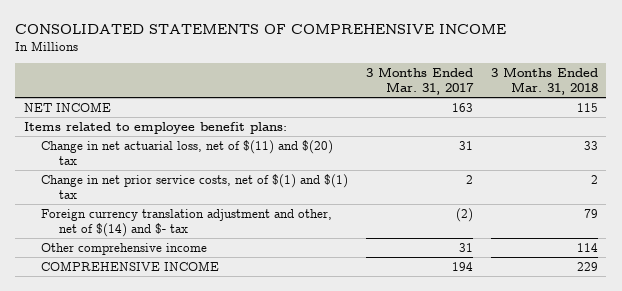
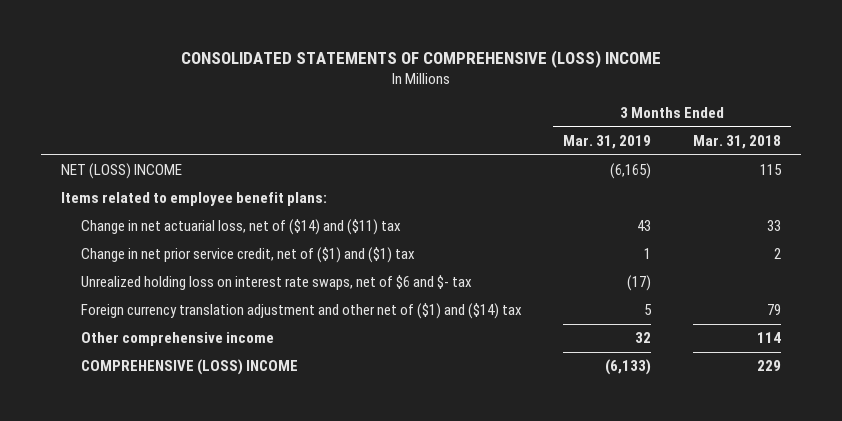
- CONSOLIDATED STATEMENTS OF COMPREHENSIVE INCOME
+ CONSOLIDATED STATEMENTS OF COMPREHENSIVE (LOSS) INCOME
- | 3 Months Ended Mar. 31, 2017 | 3 Months Ended Mar. 31, 2018
+ | 3 Months Ended Mar. 31, 2019 | 3 Months Ended Mar. 31, 2018
- NET INCOME | 163 | 115
+ NET (LOSS) INCOME | (6,165) | 115
- Change in net actuarial loss, net of $(11) and $(20) tax | 31 | 33
- Change in net prior service costs, net of $(1) and $(1) tax | 2 | 2
- Foreign currency translation adjustment and other, net of $(14) and $- tax | (2) | 79
+ Change in net actuarial loss, net of ($14) and ($11) tax | 43 | 33
+ Change in net prior service credit, net of ($1) and ($1) tax | 1 | 2
+ Unrealized holding loss on interest rate swaps, net of $6 and $- tax | (17) |
+ Foreign currency translation adjustment and other net of ($1) and ($14) tax | 5 | 79
- COMPREHENSIVE INCOME | 194 | 229
+ COMPREHENSIVE (LOSS) INCOME | (6,133) | 229

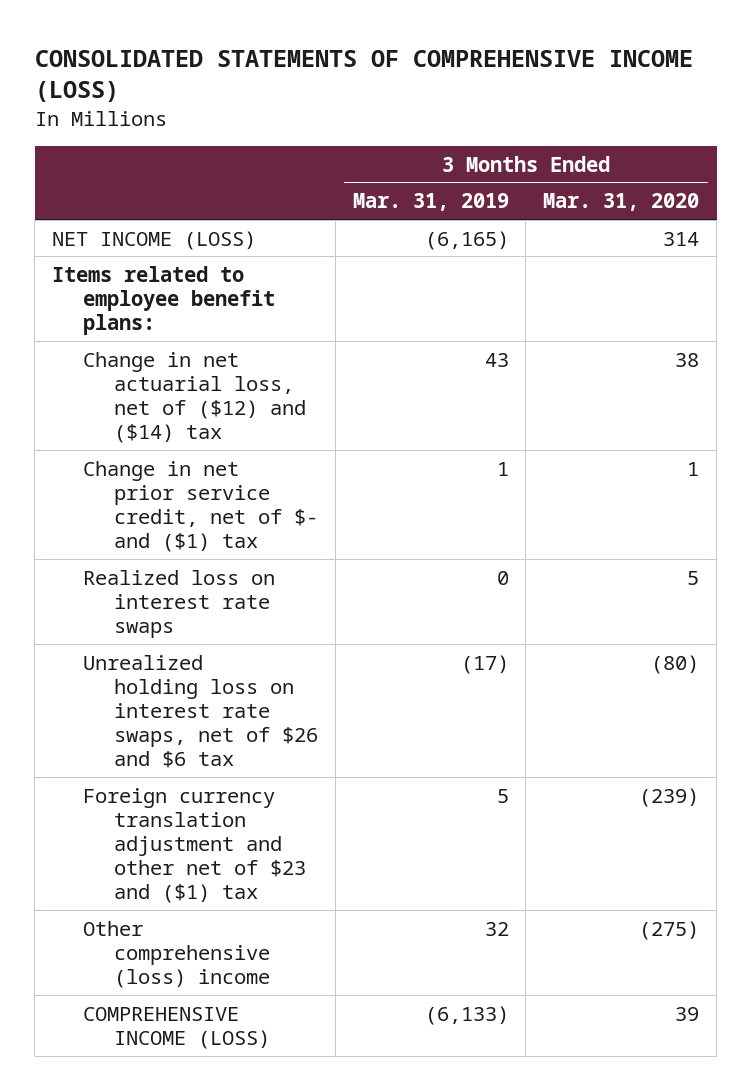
- CONSOLIDATED STATEMENTS OF COMPREHENSIVE (LOSS) INCOME
+ CONSOLIDATED STATEMENTS OF COMPREHENSIVE INCOME (LOSS)
- | 3 Months Ended Mar. 31, 2019 | 3 Months Ended Mar. 31, 2018
+ | 3 Months Ended Mar. 31, 2019 | 3 Months Ended Mar. 31, 2020
- NET (LOSS) INCOME | (6,165) | 115
+ NET INCOME (LOSS) | (6,165) | 314
- Change in net actuarial loss, net of ($14) and ($11) tax | 43 | 33
- Change in net prior service credit, net of ($1) and ($1) tax | 1 | 2
- Unrealized holding loss on interest rate swaps, net of $6 and $- tax | (17) |
- Foreign currency translation adjustment and other net of ($1) and ($14) tax | 5 | 79
- Other comprehensive income | 32 | 114
- COMPREHENSIVE (LOSS) INCOME | (6,133) | 229
+ Change in net actuarial loss, net of ($12) and ($14) tax | 43 | 38
+ Change in net prior service credit, net of $- and ($1) tax | 1 | 1
+ Realized loss on interest rate swaps | 0 | 5
+ Unrealized holding loss on interest rate swaps, net of $26 and $6 tax | (17) | (80)
+ Foreign currency translation adjustment and other net of $23 and ($1) tax | 5 | (239)
+ Other comprehensive (loss) income | 32 | (275)
+ COMPREHENSIVE INCOME (LOSS) | (6,133) | 39

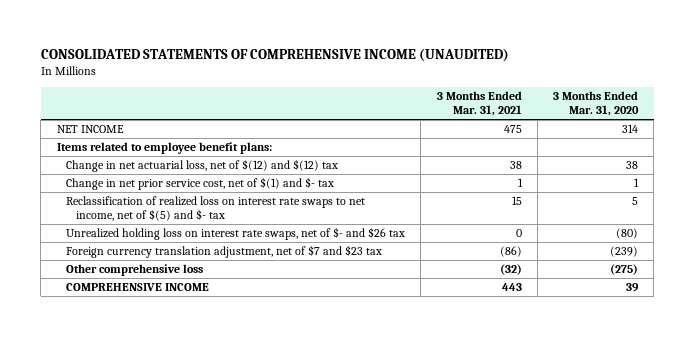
- CONSOLIDATED STATEMENTS OF COMPREHENSIVE INCOME (LOSS)
+ CONSOLIDATED STATEMENTS OF COMPREHENSIVE INCOME (UNAUDITED)
- | 3 Months Ended Mar. 31, 2019 | 3 Months Ended Mar. 31, 2020
+ | 3 Months Ended Mar. 31, 2021 | 3 Months Ended Mar. 31, 2020
- NET INCOME (LOSS) | (6,165) | 314
+ NET INCOME | 475 | 314
- Change in net actuarial loss, net of ($12) and ($14) tax | 43 | 38
- Change in net prior service credit, net of $- and ($1) tax | 1 | 1
- Realized loss on interest rate swaps | 0 | 5
- Unrealized holding loss on interest rate swaps, net of $26 and $6 tax | (17) | (80)
- Foreign currency translation adjustment and other net of $23 and ($1) tax | 5 | (239)
- Other comprehensive (loss) income | 32 | (275)
- COMPREHENSIVE INCOME (LOSS) | (6,133) | 39
+ Change in net actuarial loss, net of $(12) and $(12) tax | 38 | 38
+ Change in net prior service cost, net of $(1) and $- tax | 1 | 1
+ Reclassification of realized loss on interest rate swaps to net income, net of $(5) and $- tax | 15 | 5
+ Unrealized holding loss on interest rate swaps, net of $- and $26 tax | 0 | (80)
+ Foreign currency translation adjustment, net of $7 and $23 tax | (86) | (239)
+ Other comprehensive loss | (32) | (275)
+ COMPREHENSIVE INCOME | 443 | 39

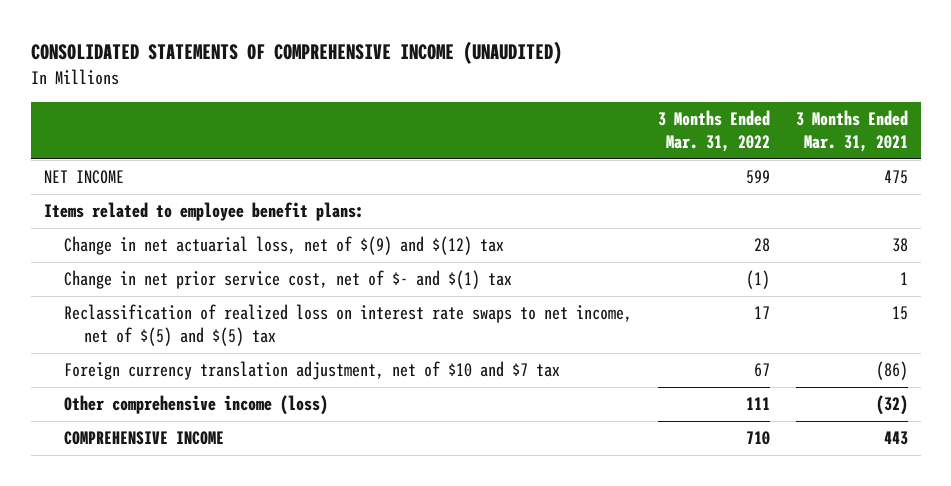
- | 3 Months Ended Mar. 31, 2021 | 3 Months Ended Mar. 31, 2020
+ | 3 Months Ended Mar. 31, 2022 | 3 Months Ended Mar. 31, 2021
- Change in net actuarial loss, net of $(12) and $(12) tax | 38 | 38
- Change in net prior service cost, net of $(1) and $- tax | 1 | 1
- Reclassification of realized loss on interest rate swaps to net income, net of $(5) and $- tax | 15 | 5
- Unrealized holding loss on interest rate swaps, net of $- and $26 tax | 0 | (80)
- Foreign currency translation adjustment, net of $7 and $23 tax | (86) | (239)
- Other comprehensive loss | (32) | (275)
+ Change in net actuarial loss, net of $(9) and $(12) tax | 28 | 38
+ Change in net prior service cost, net of $- and $(1) tax | (1) | 1
+ Reclassification of realized loss on interest rate swaps to net income, net of $(5) and $(5) tax | 17 | 15
+ Foreign currency translation adjustment, net of $10 and $7 tax | 67 | (86)
+ Other comprehensive income (loss) | 111 | (32)

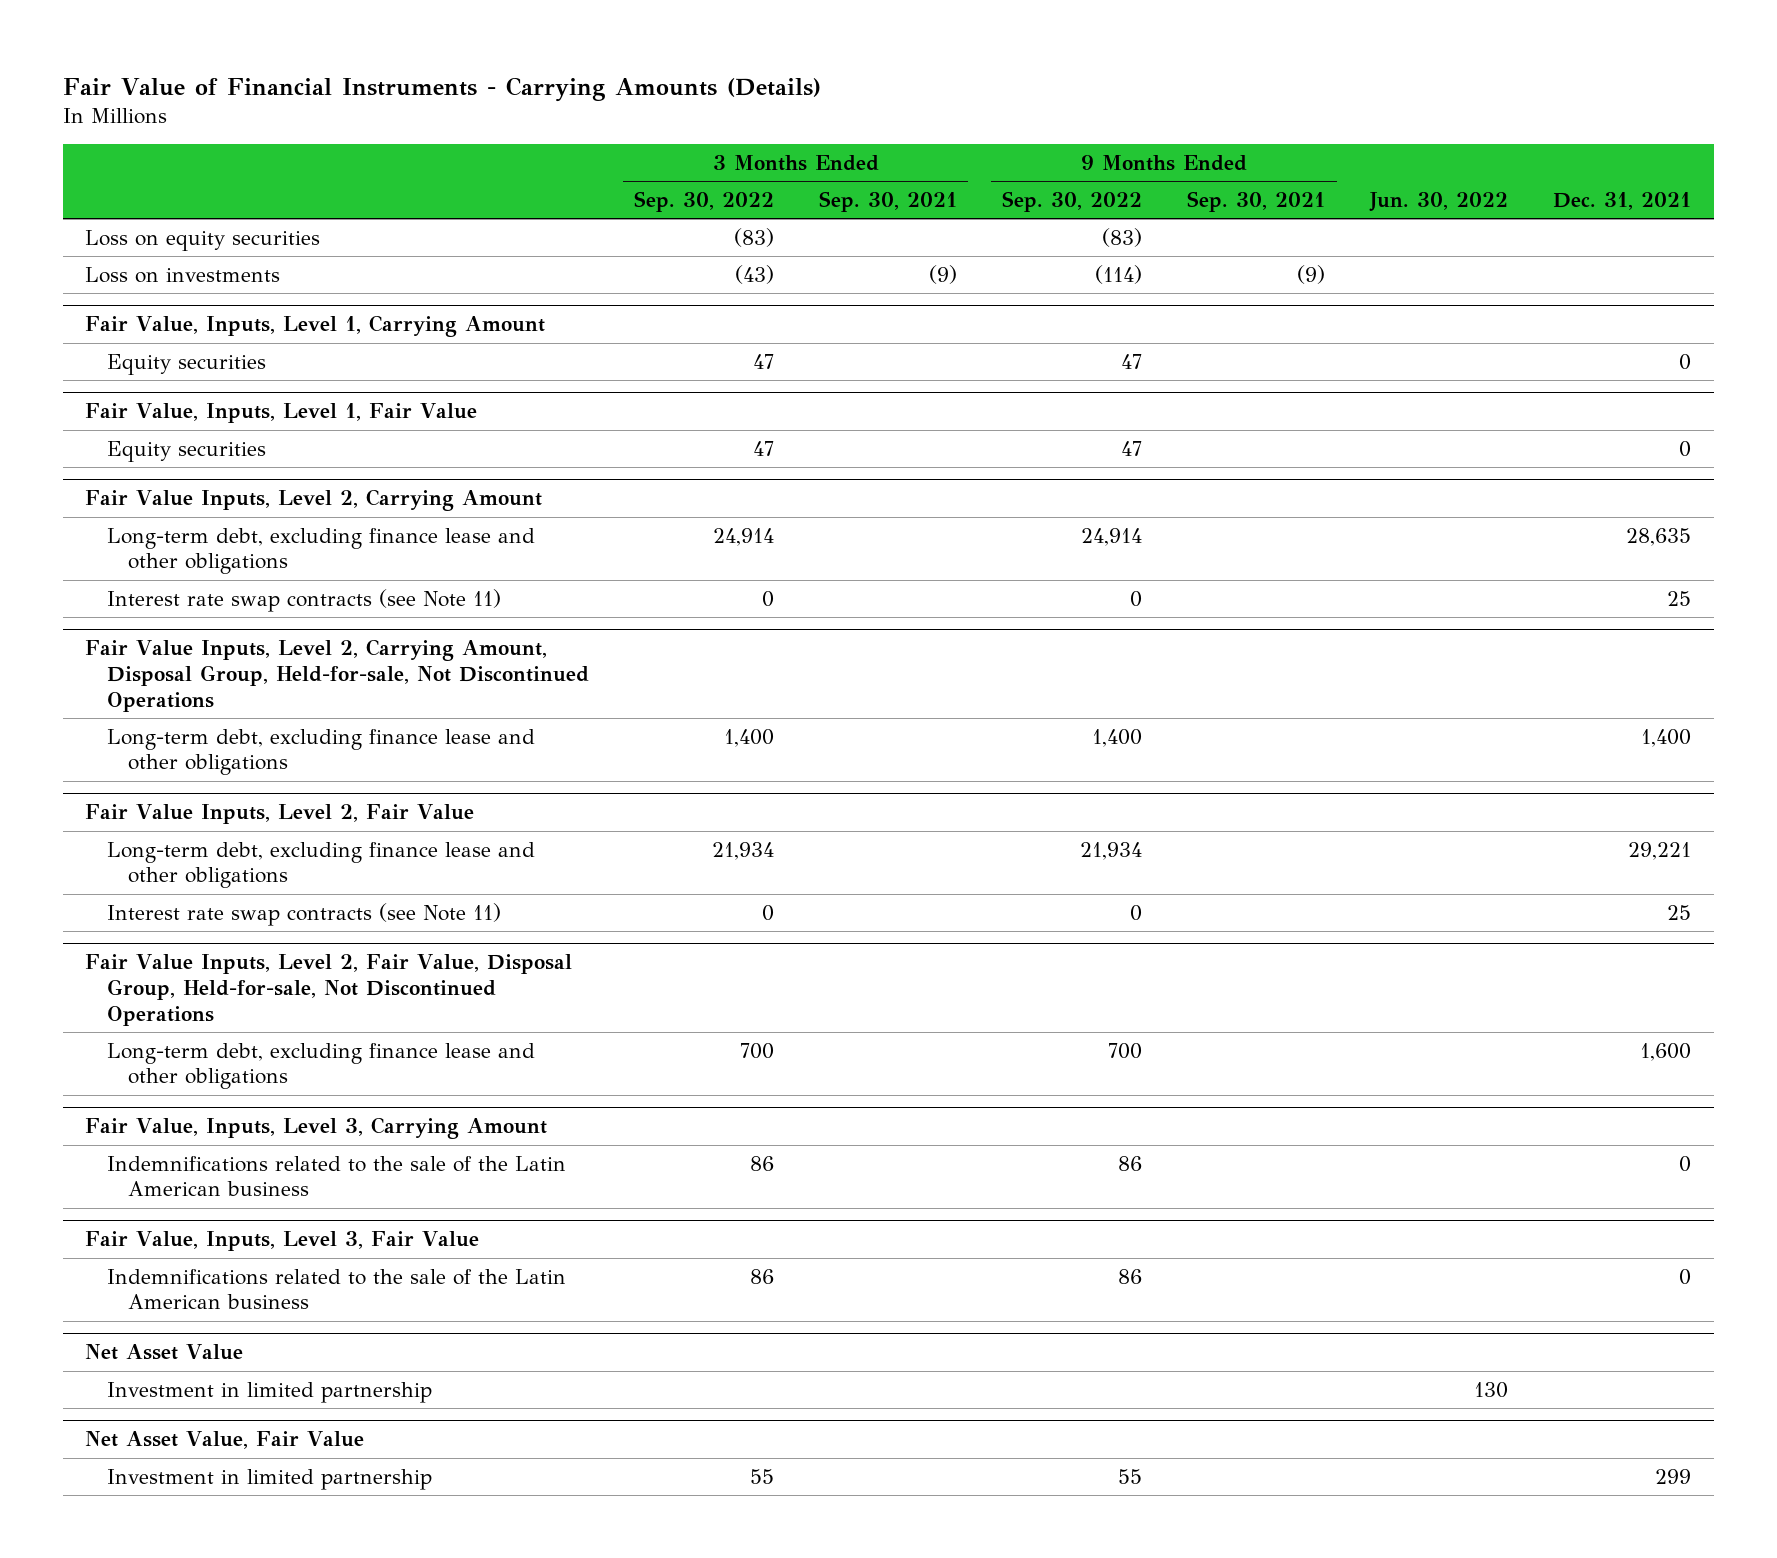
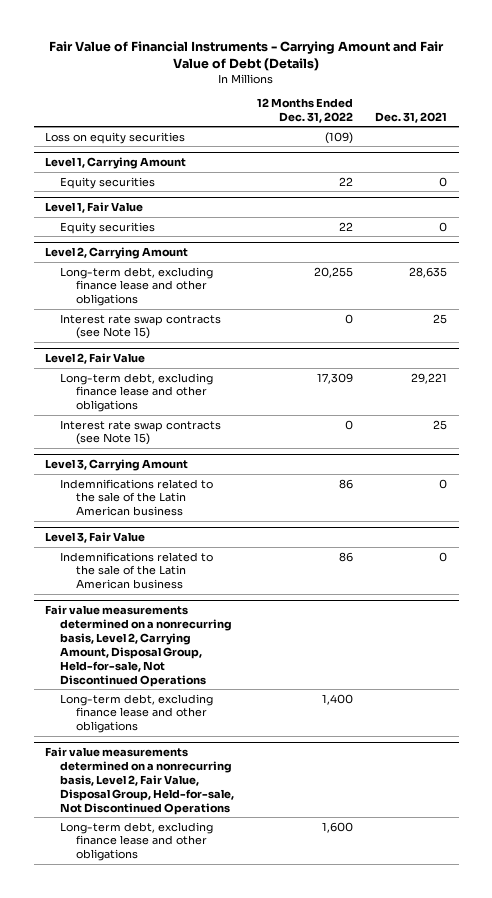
- Fair Value of Financial Instruments - Carrying Amounts (Details)
+ Fair Value of Financial Instruments - Carrying Amount and Fair Value of Debt (Details)
- | 3 Months Ended Sep. 30, 2022 | 3 Months Ended Sep. 30, 2021 | 9 Months Ended Sep. 30, 2022 | 9 Months Ended Sep. 30, 2021 | Jun. 30, 2022 | Dec. 31, 2021
+ | 12 Months Ended Dec. 31, 2022 | Dec. 31, 2021
- Loss on investments | (43) | (9) | (114) | (9) | |
- Fair Value, Inputs, Level 1, Carrying Amount
+ Level 1, Carrying Amount
- Fair Value, Inputs, Level 1, Fair Value
+ Level 1, Fair Value
- Fair Value Inputs, Level 2, Carrying Amount
+ Level 2, Carrying Amount
- Interest rate swap contracts (see Note 11) | 0 | | 0 | | | 25
- Fair Value Inputs, Level 2, Carrying Amount, Disposal Group, Held-for-sale, Not Discontinued Operations
- Long-term debt, excluding finance lease and other obligations | 1,400 | | 1,400 | | | 1,400
- Fair Value Inputs, Level 2, Fair Value
+ Interest rate swap contracts (see Note 15) | 0 | 25
+ Level 2, Fair Value
- Interest rate swap contracts (see Note 11) | 0 | | 0 | | | 25
- Fair Value Inputs, Level 2, Fair Value, Disposal Group, Held-for-sale, Not Discontinued Operations
- Long-term debt, excluding finance lease and other obligations | 700 | | 700 | | | 1,600
- Fair Value, Inputs, Level 3, Carrying Amount
+ Interest rate swap contracts (see Note 15) | 0 | 25
+ Level 3, Carrying Amount
- Fair Value, Inputs, Level 3, Fair Value
+ Level 3, Fair Value
- Net Asset Value
- Investment in limited partnership | | | | | 130 |
- Net Asset Value, Fair Value
- Investment in limited partnership | 55 | | 55 | | | 299
+ Fair value measurements determined on a nonrecurring basis, Level 2, Carrying Amount, Disposal Group, Held-for-sale, Not Discontinued Operations
+ Long-term debt, excluding finance lease and other obligations | 1,400 |
+ Fair value measurements determined on a nonrecurring basis, Level 2, Fair Value, Disposal Group, Held-for-sale, Not Discontinued Operations
+ Long-term debt, excluding finance lease and other obligations | 1,600 |

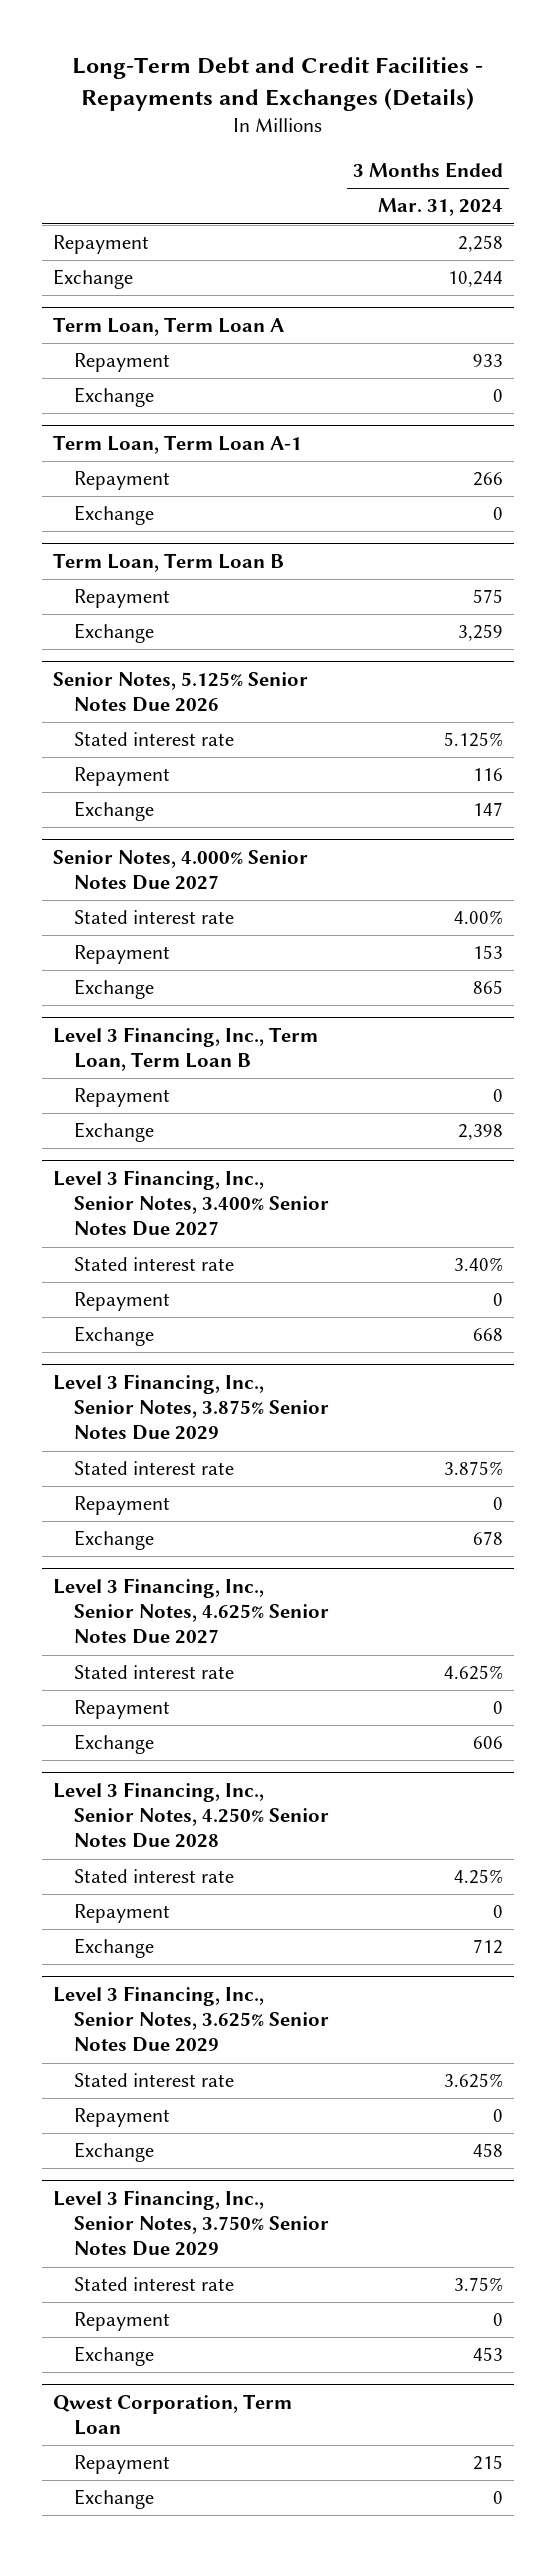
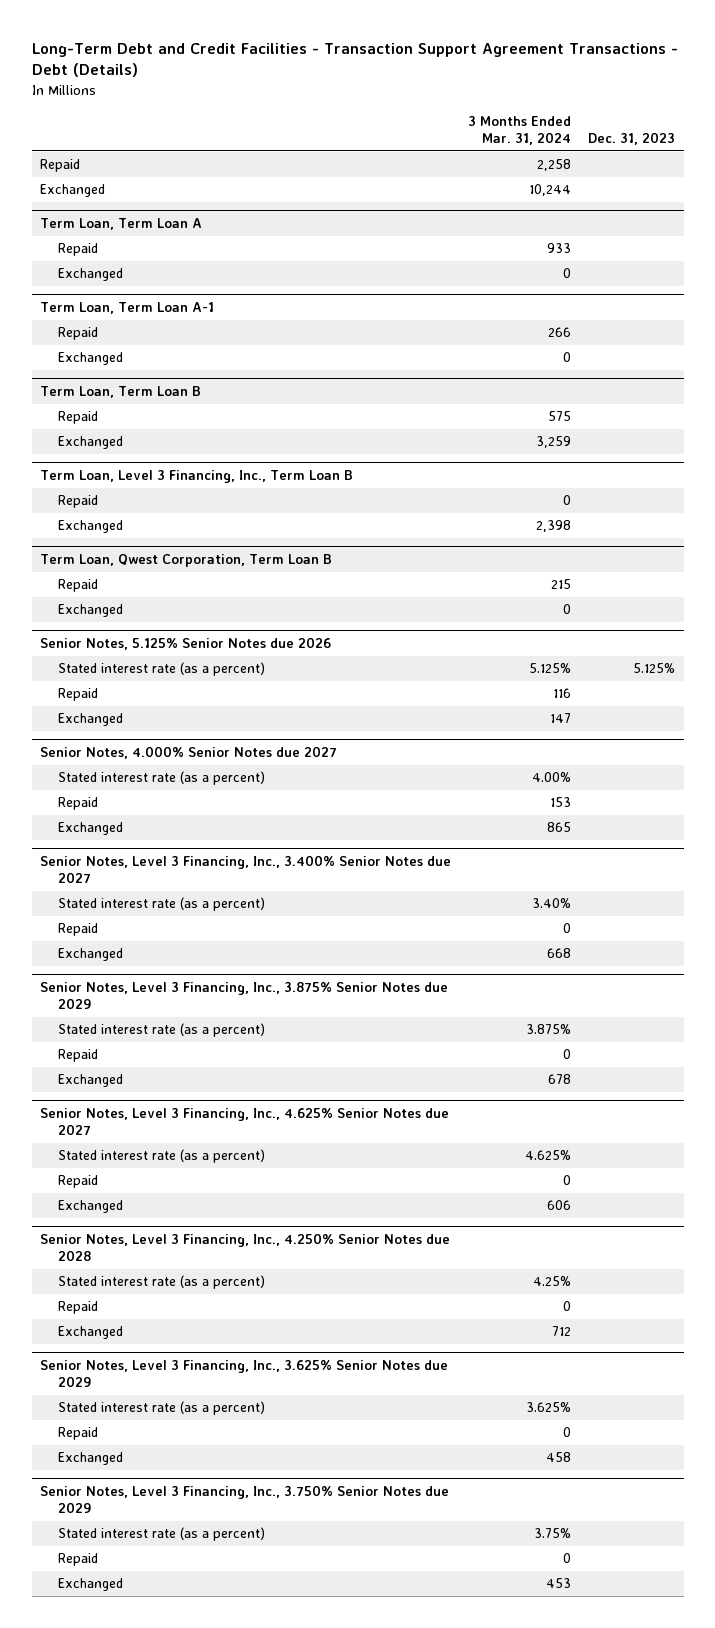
- Long-Term Debt and Credit Facilities - Repayments and Exchanges (Details)
+ Long-Term Debt and Credit Facilities - Transaction Support Agreement Transactions - Debt (Details)
- | 3 Months Ended Mar. 31, 2024
+ | 3 Months Ended Mar. 31, 2024 | Dec. 31, 2023
- Repayment | 2,258
- Exchange | 10,244
+ Repaid | 2,258 |
+ Exchanged | 10,244 |
@ Term Loan, Term Loan A
- Repayment | 933
- Exchange | 0
+ Repaid | 933 |
+ Exchanged | 0 |
@ Term Loan, Term Loan A-1
- Repayment | 266
- Exchange | 0
+ Repaid | 266 |
+ Exchanged | 0 |
@ Term Loan, Term Loan B
- Repayment | 575
- Exchange | 3,259
- Senior Notes, 5.125% Senior Notes Due 2026
- Stated interest rate | 5.125%
- Repayment | 116
- Exchange | 147
- Senior Notes, 4.000% Senior Notes Due 2027
- Stated interest rate | 4.00%
- Repayment | 153
- Exchange | 865
- Level 3 Financing, Inc., Term Loan, Term Loan B
- Repayment | 0
- Exchange | 2,398
- Level 3 Financing, Inc., Senior Notes, 3.400% Senior Notes Due 2027
- Stated interest rate | 3.40%
- Repayment | 0
- Exchange | 668
- Level 3 Financing, Inc., Senior Notes, 3.875% Senior Notes Due 2029
- Stated interest rate | 3.875%
- Repayment | 0
- Exchange | 678
- Level 3 Financing, Inc., Senior Notes, 4.625% Senior Notes Due 2027
- Stated interest rate | 4.625%
- Repayment | 0
- Exchange | 606
- Level 3 Financing, Inc., Senior Notes, 4.250% Senior Notes Due 2028
- Stated interest rate | 4.25%
- Repayment | 0
- Exchange | 712
- Level 3 Financing, Inc., Senior Notes, 3.625% Senior Notes Due 2029
- Stated interest rate | 3.625%
- Repayment | 0
- Exchange | 458
- Level 3 Financing, Inc., Senior Notes, 3.750% Senior Notes Due 2029
- Stated interest rate | 3.75%
- Repayment | 0
- Exchange | 453
- Qwest Corporation, Term Loan
- Repayment | 215
- Exchange | 0
@ Term Loan, Term Loan B
+ Repaid | 575 |
+ Exchanged | 3,259 |
+ Term Loan, Level 3 Financing, Inc., Term Loan B
+ Repaid | 0 |
+ Exchanged | 2,398 |
+ Term Loan, Qwest Corporation, Term Loan B
+ Repaid | 215 |
+ Exchanged | 0 |
+ Senior Notes, 5.125% Senior Notes due 2026
+ Stated interest rate (as a percent) | 5.125% | 5.125%
+ Repaid | 116 |
+ Exchanged | 147 |
+ Senior Notes, 4.000% Senior Notes due 2027
+ Stated interest rate (as a percent) | 4.00% |
+ Repaid | 153 |
+ Exchanged | 865 |
+ Senior Notes, Level 3 Financing, Inc., 3.400% Senior Notes due 2027
+ Stated interest rate (as a percent) | 3.40% |
+ Repaid | 0 |
+ Exchanged | 668 |
+ Senior Notes, Level 3 Financing, Inc., 3.875% Senior Notes due 2029
+ Stated interest rate (as a percent) | 3.875% |
+ Repaid | 0 |
+ Exchanged | 678 |
+ Senior Notes, Level 3 Financing, Inc., 4.625% Senior Notes due 2027
+ Stated interest rate (as a percent) | 4.625% |
+ Repaid | 0 |
+ Exchanged | 606 |
+ Senior Notes, Level 3 Financing, Inc., 4.250% Senior Notes due 2028
+ Stated interest rate (as a percent) | 4.25% |
+ Repaid | 0 |
+ Exchanged | 712 |
+ Senior Notes, Level 3 Financing, Inc., 3.625% Senior Notes due 2029
+ Stated interest rate (as a percent) | 3.625% |
+ Repaid | 0 |
+ Exchanged | 458 |
+ Senior Notes, Level 3 Financing, Inc., 3.750% Senior Notes due 2029
+ Stated interest rate (as a percent) | 3.75% |
+ Repaid | 0 |
+ Exchanged | 453 |

